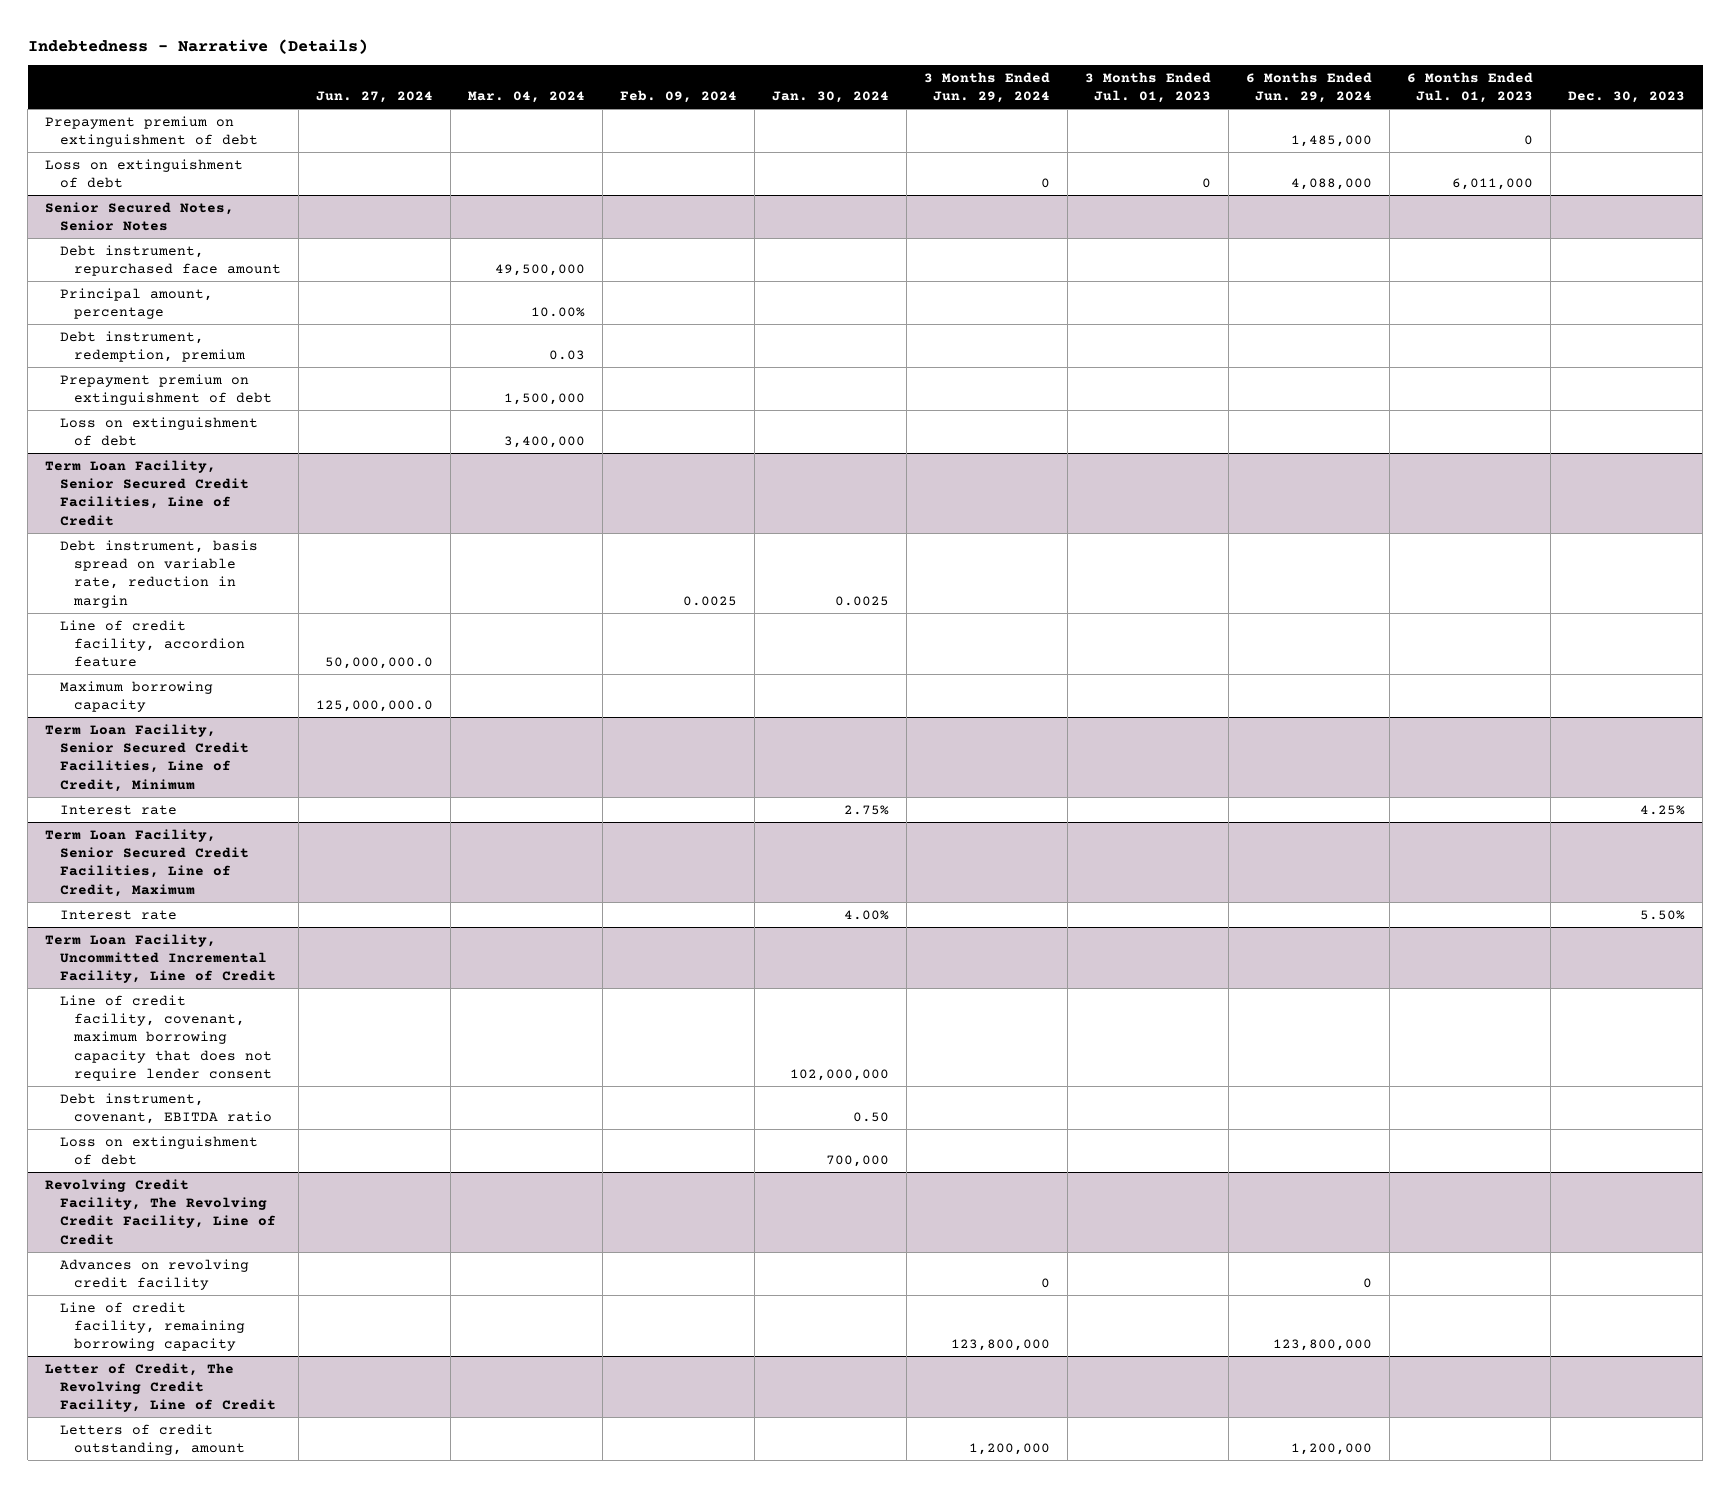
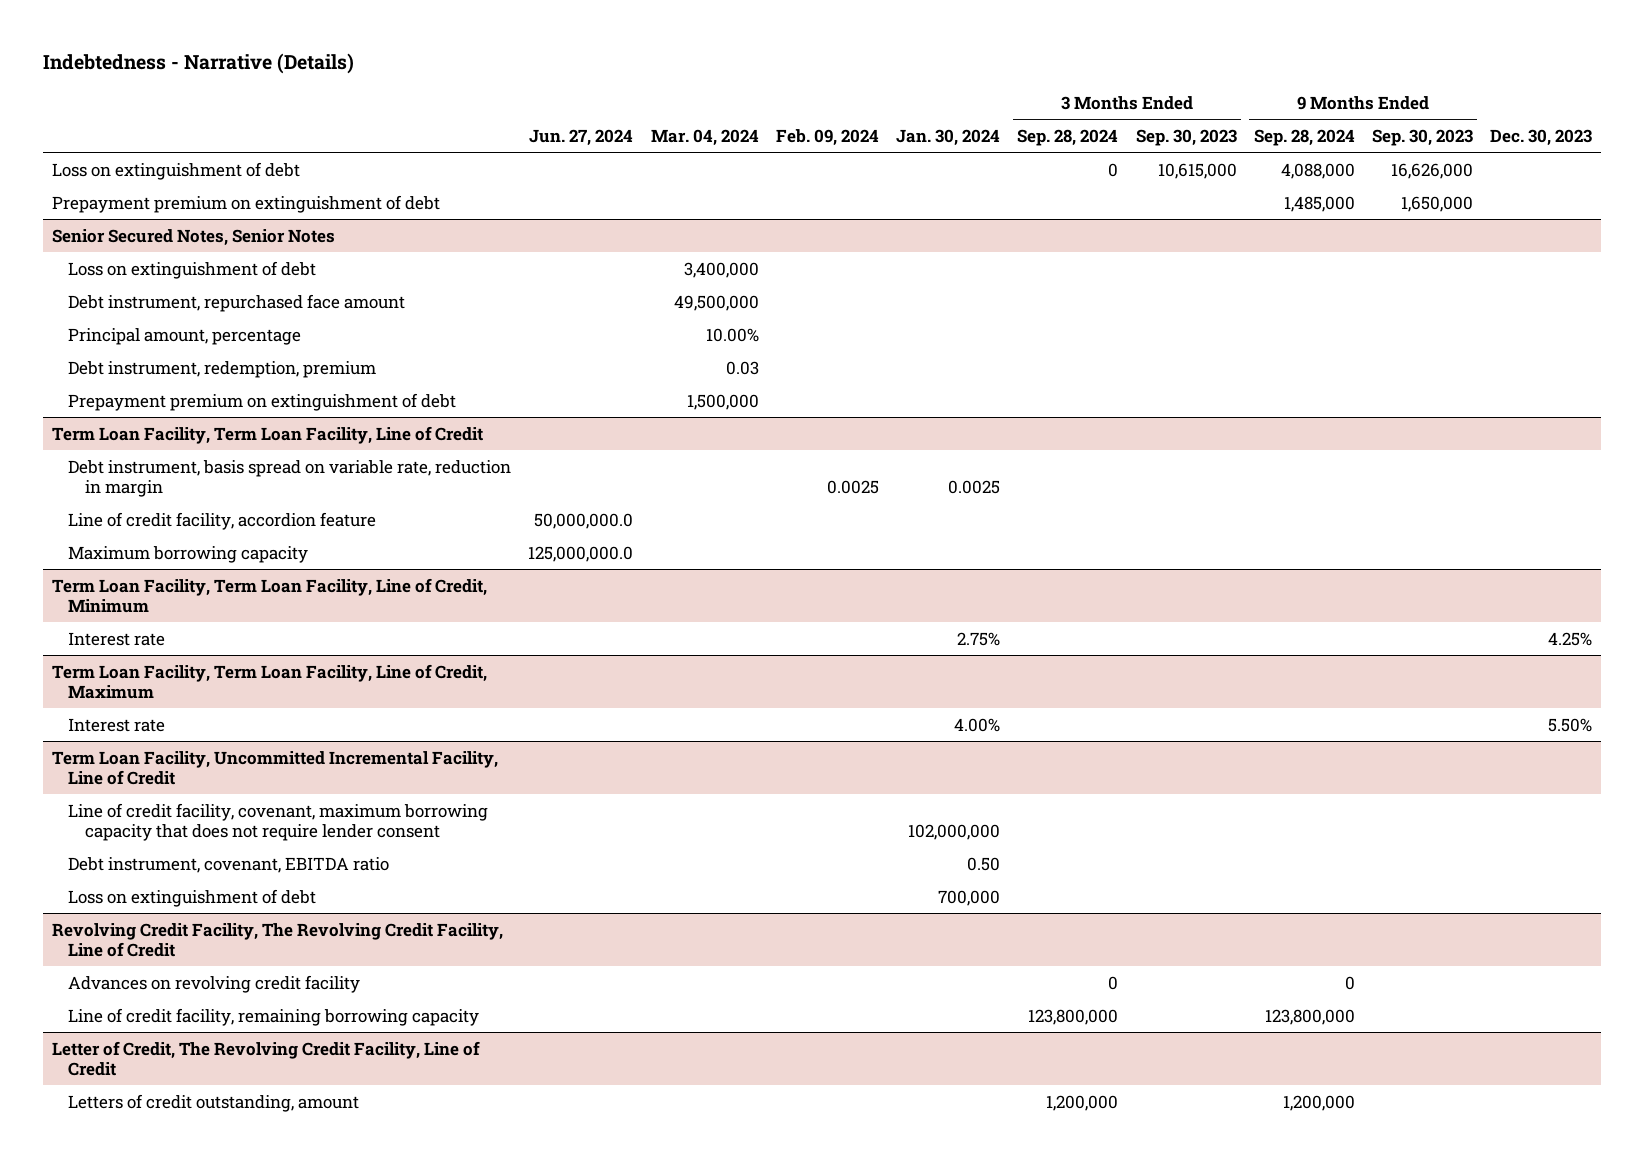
- | Jun. 27, 2024 | Mar. 04, 2024 | Feb. 09, 2024 | Jan. 30, 2024 | 3 Months Ended Jun. 29, 2024 | 3 Months Ended Jul. 01, 2023 | 6 Months Ended Jun. 29, 2024 | 6 Months Ended Jul. 01, 2023 | Dec. 30, 2023
+ | Jun. 27, 2024 | Mar. 04, 2024 | Feb. 09, 2024 | Jan. 30, 2024 | 3 Months Ended Sep. 28, 2024 | 3 Months Ended Sep. 30, 2023 | 9 Months Ended Sep. 28, 2024 | 9 Months Ended Sep. 30, 2023 | Dec. 30, 2023
moved down: Prepayment premium on extinguishment of debt | | | | | | | 1,485,000 | 1,650,000 |
@ Senior Secured Notes, Senior Notes
moved up: Loss on extinguishment of debt | | 3,400,000 | | | | | | |
- Term Loan Facility, Senior Secured Credit Facilities, Line of Credit
+ Term Loan Facility, Term Loan Facility, Line of Credit
- Term Loan Facility, Senior Secured Credit Facilities, Line of Credit, Minimum
+ Term Loan Facility, Term Loan Facility, Line of Credit, Minimum
- Term Loan Facility, Senior Secured Credit Facilities, Line of Credit, Maximum
+ Term Loan Facility, Term Loan Facility, Line of Credit, Maximum

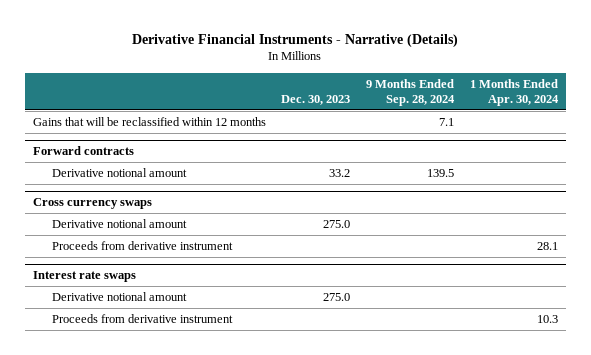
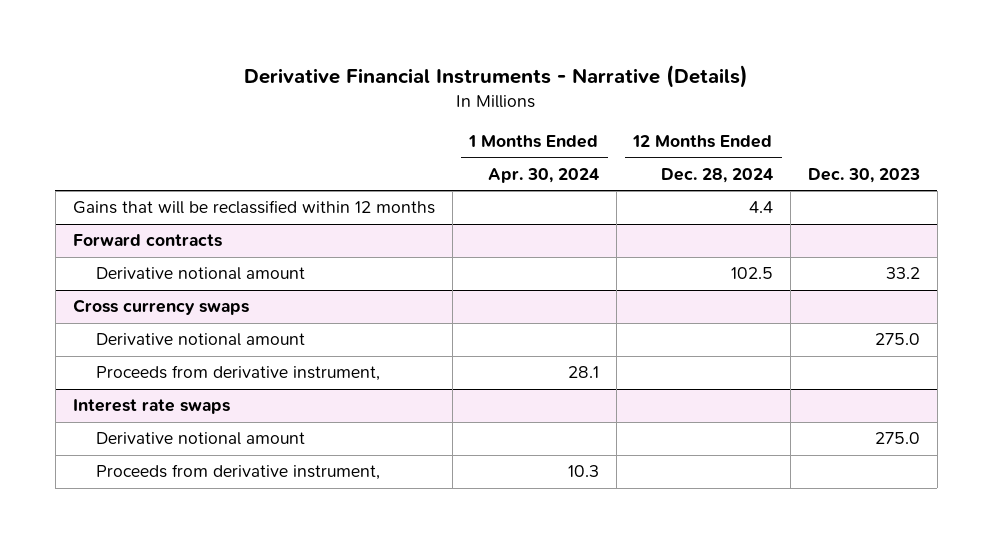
- | Dec. 30, 2023 | 9 Months Ended Sep. 28, 2024 | 1 Months Ended Apr. 30, 2024
+ | 1 Months Ended Apr. 30, 2024 | 12 Months Ended Dec. 28, 2024 | Dec. 30, 2023
@ Cross currency swaps
- Proceeds from derivative instrument | | | 28.1
+ Proceeds from derivative instrument, | 28.1 | |
@ Interest rate swaps
- Proceeds from derivative instrument | | | 10.3
+ Proceeds from derivative instrument, | 10.3 | |

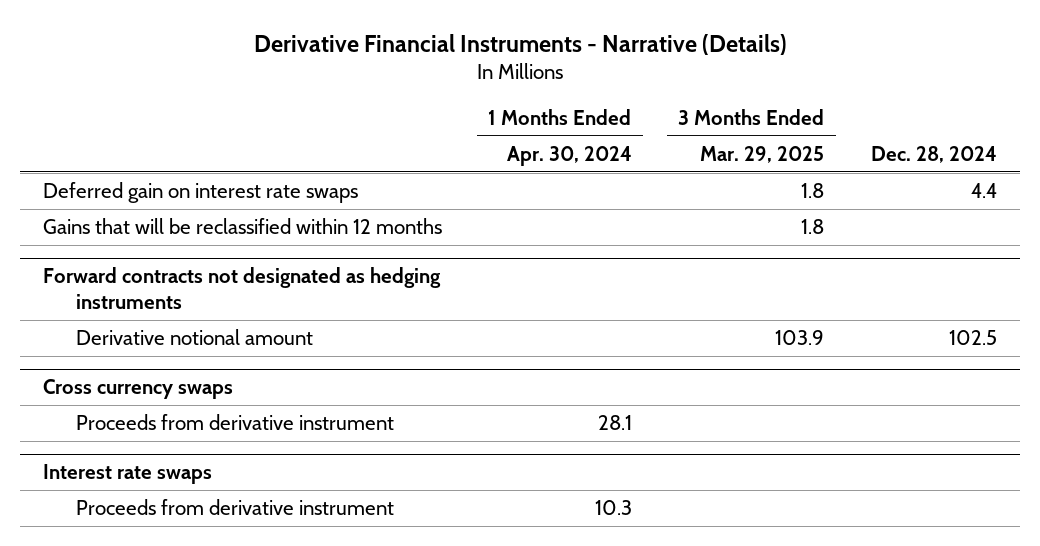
- | 1 Months Ended Apr. 30, 2024 | 12 Months Ended Dec. 28, 2024 | Dec. 30, 2023
+ | 1 Months Ended Apr. 30, 2024 | 3 Months Ended Mar. 29, 2025 | Dec. 28, 2024
+ Deferred gain on interest rate swaps | | 1.8 | 4.4
- Forward contracts
+ Forward contracts not designated as hedging instruments
@ Cross currency swaps
- Derivative notional amount | | | 275.0
- Proceeds from derivative instrument, | 28.1 | |
+ Proceeds from derivative instrument | 28.1 | |
@ Interest rate swaps
- Derivative notional amount | | | 275.0
- Proceeds from derivative instrument, | 10.3 | |
+ Proceeds from derivative instrument | 10.3 | |

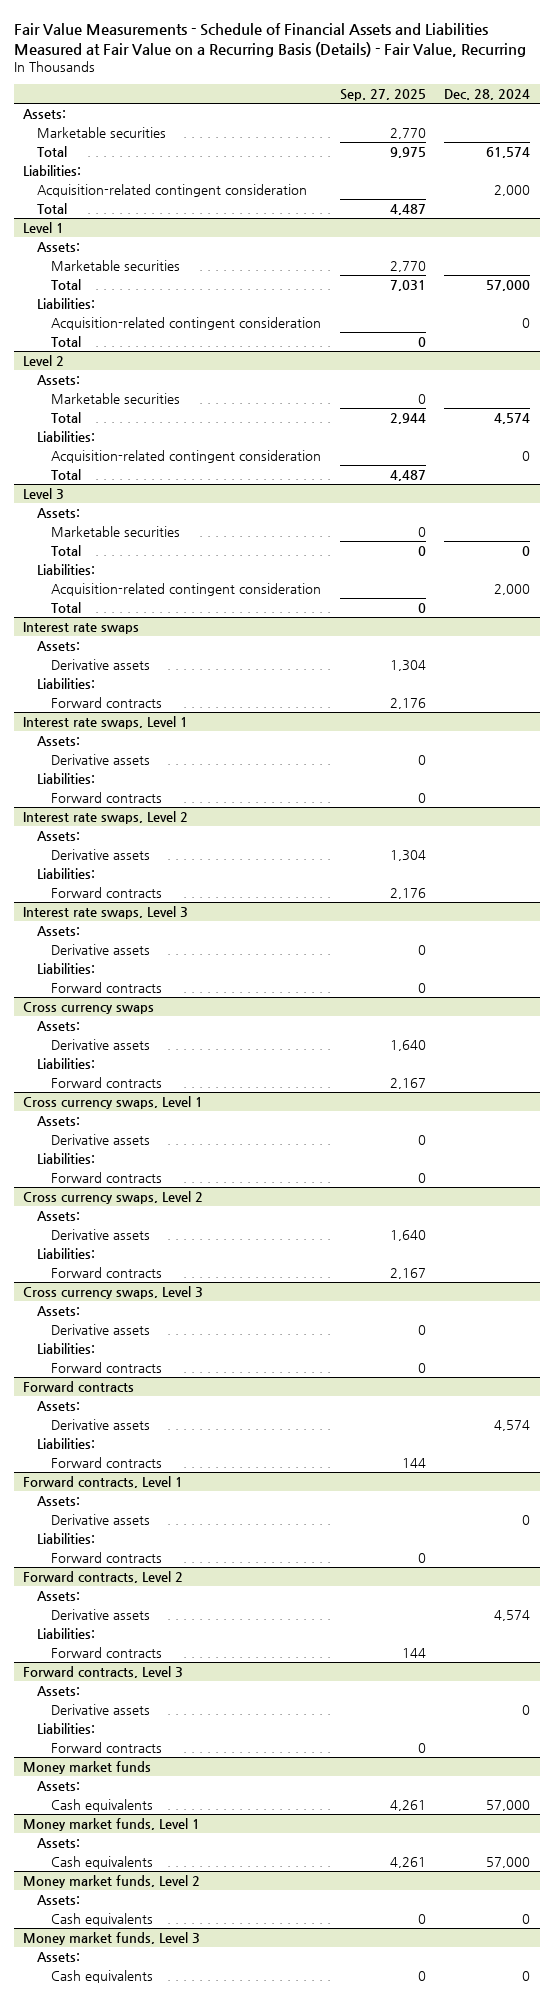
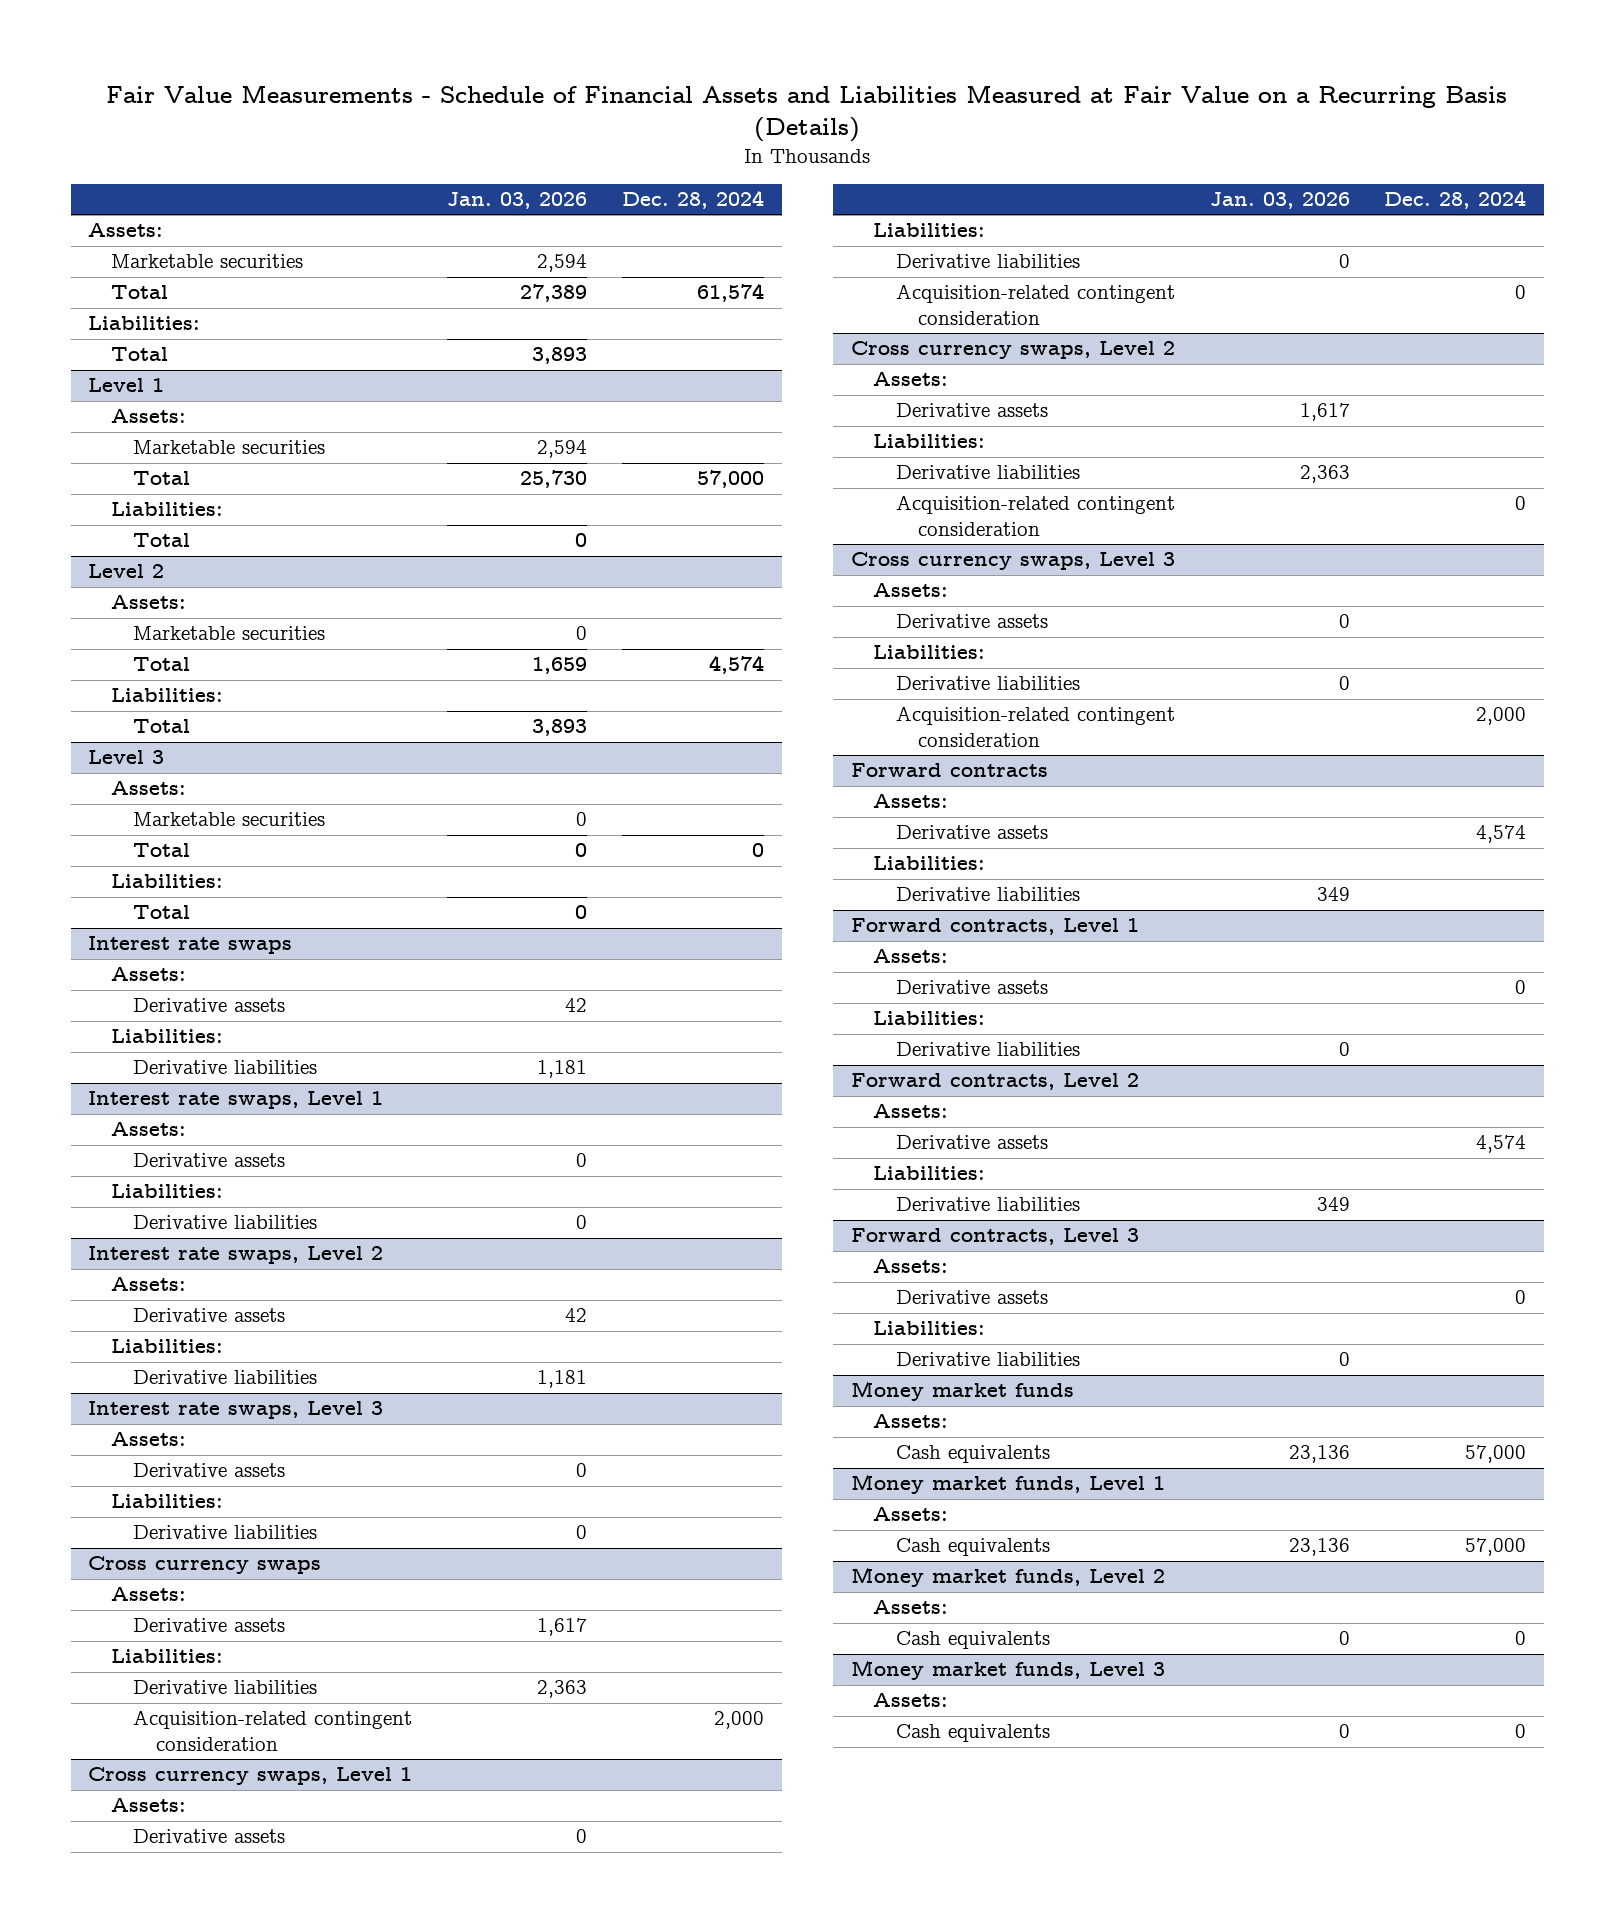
- Fair Value Measurements - Schedule of Financial Assets and Liabilities Measured at Fair Value on a Recurring Basis (Details) - Fair Value, Recurring
+ Fair Value Measurements - Schedule of Financial Assets and Liabilities Measured at Fair Value on a Recurring Basis (Details)
- | Sep. 27, 2025 | Dec. 28, 2024
+ | Jan. 03, 2026 | Dec. 28, 2024
- Acquisition-related contingent consideration | | 2,000
@ Level 1
- Acquisition-related contingent consideration | | 0
@ Level 2
- Acquisition-related contingent consideration | | 0
@ Level 3
- Acquisition-related contingent consideration | | 2,000
@ Interest rate swaps
- Forward contracts | 2,176 |
+ Derivative liabilities | 1,181 |
@ Interest rate swaps, Level 1
- Forward contracts | 0 |
+ Derivative liabilities | 0 |
@ Interest rate swaps, Level 2
- Forward contracts | 2,176 |
+ Derivative liabilities | 1,181 |
@ Interest rate swaps, Level 3
- Forward contracts | 0 |
+ Derivative liabilities | 0 |
@ Cross currency swaps
- Forward contracts | 2,167 |
+ Derivative liabilities | 2,363 |
+ Acquisition-related contingent consideration | | 2,000
@ Cross currency swaps, Level 1
- Forward contracts | 0 |
+ Derivative liabilities | 0 |
+ Acquisition-related contingent consideration | | 0
@ Cross currency swaps, Level 2
- Forward contracts | 2,167 |
+ Derivative liabilities | 2,363 |
+ Acquisition-related contingent consideration | | 0
@ Cross currency swaps, Level 3
- Forward contracts | 0 |
+ Derivative liabilities | 0 |
+ Acquisition-related contingent consideration | | 2,000
@ Forward contracts
- Forward contracts | 144 |
+ Derivative liabilities | 349 |
@ Forward contracts, Level 1
- Forward contracts | 0 |
+ Derivative liabilities | 0 |
@ Forward contracts, Level 2
- Forward contracts | 144 |
+ Derivative liabilities | 349 |
@ Forward contracts, Level 3
- Forward contracts | 0 |
+ Derivative liabilities | 0 |

